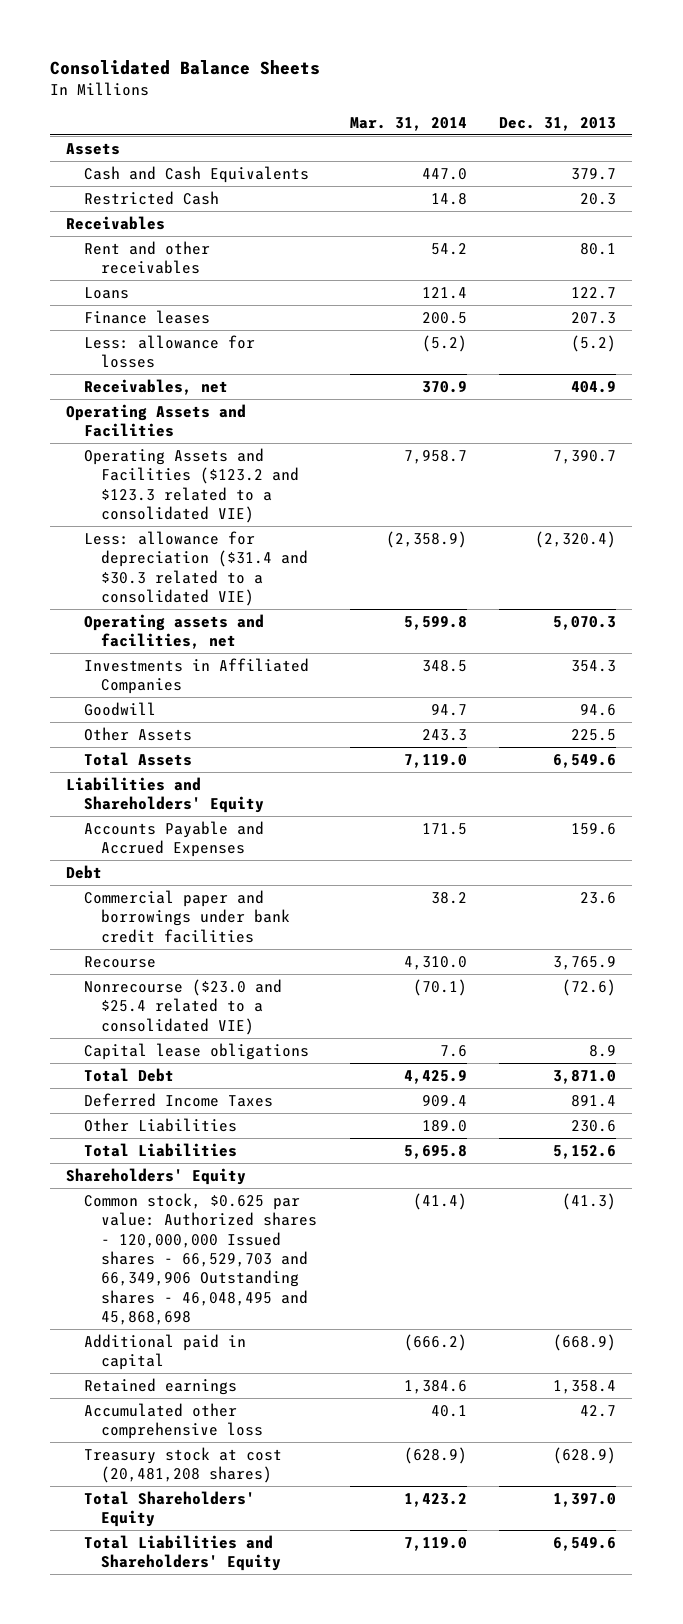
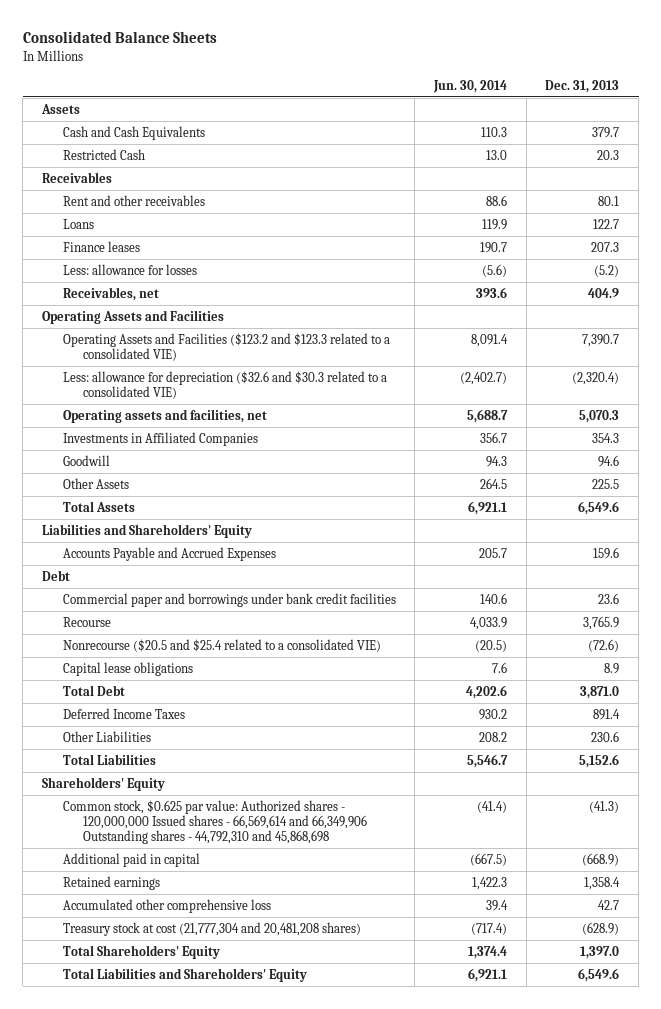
- | Mar. 31, 2014 | Dec. 31, 2013
+ | Jun. 30, 2014 | Dec. 31, 2013
- Less: allowance for depreciation ($31.4 and $30.3 related to a consolidated VIE) | (2,358.9) | (2,320.4)
+ Less: allowance for depreciation ($32.6 and $30.3 related to a consolidated VIE) | (2,402.7) | (2,320.4)
- Nonrecourse ($23.0 and $25.4 related to a consolidated VIE) | (70.1) | (72.6)
+ Nonrecourse ($20.5 and $25.4 related to a consolidated VIE) | (20.5) | (72.6)
- Common stock, $0.625 par value: Authorized shares - 120,000,000 Issued shares - 66,529,703 and 66,349,906 Outstanding shares - 46,048,495 and 45,868,698 | (41.4) | (41.3)
+ Common stock, $0.625 par value: Authorized shares - 120,000,000 Issued shares - 66,569,614 and 66,349,906 Outstanding shares - 44,792,310 and 45,868,698 | (41.4) | (41.3)
- Treasury stock at cost (20,481,208 shares) | (628.9) | (628.9)
+ Treasury stock at cost (21,777,304 and 20,481,208 shares) | (717.4) | (628.9)

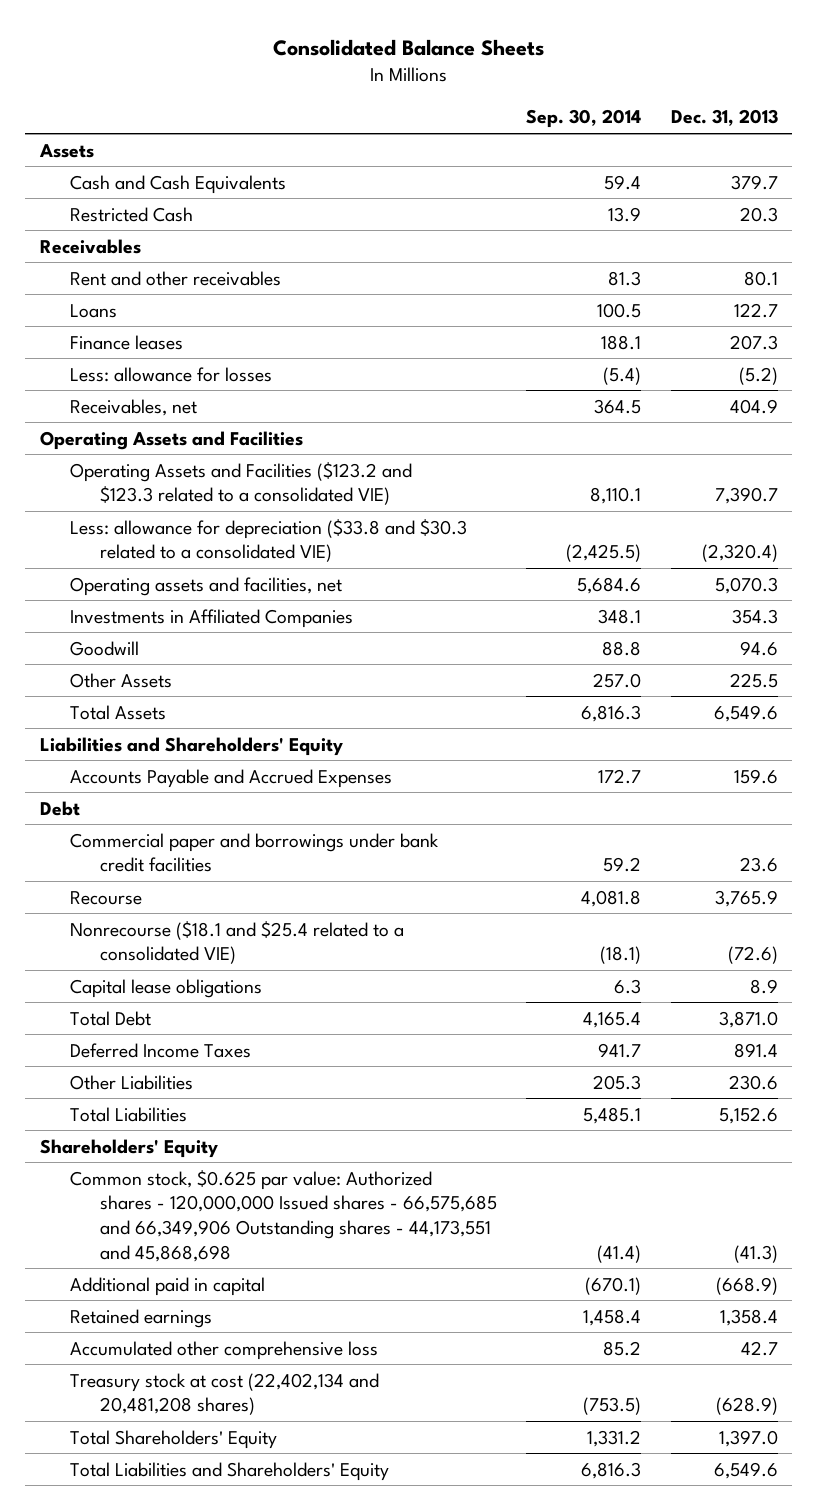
- | Jun. 30, 2014 | Dec. 31, 2013
+ | Sep. 30, 2014 | Dec. 31, 2013
- Less: allowance for depreciation ($32.6 and $30.3 related to a consolidated VIE) | (2,402.7) | (2,320.4)
+ Less: allowance for depreciation ($33.8 and $30.3 related to a consolidated VIE) | (2,425.5) | (2,320.4)
- Nonrecourse ($20.5 and $25.4 related to a consolidated VIE) | (20.5) | (72.6)
+ Nonrecourse ($18.1 and $25.4 related to a consolidated VIE) | (18.1) | (72.6)
- Common stock, $0.625 par value: Authorized shares - 120,000,000 Issued shares - 66,569,614 and 66,349,906 Outstanding shares - 44,792,310 and 45,868,698 | (41.4) | (41.3)
+ Common stock, $0.625 par value: Authorized shares - 120,000,000 Issued shares - 66,575,685 and 66,349,906 Outstanding shares - 44,173,551 and 45,868,698 | (41.4) | (41.3)
- Treasury stock at cost (21,777,304 and 20,481,208 shares) | (717.4) | (628.9)
+ Treasury stock at cost (22,402,134 and 20,481,208 shares) | (753.5) | (628.9)

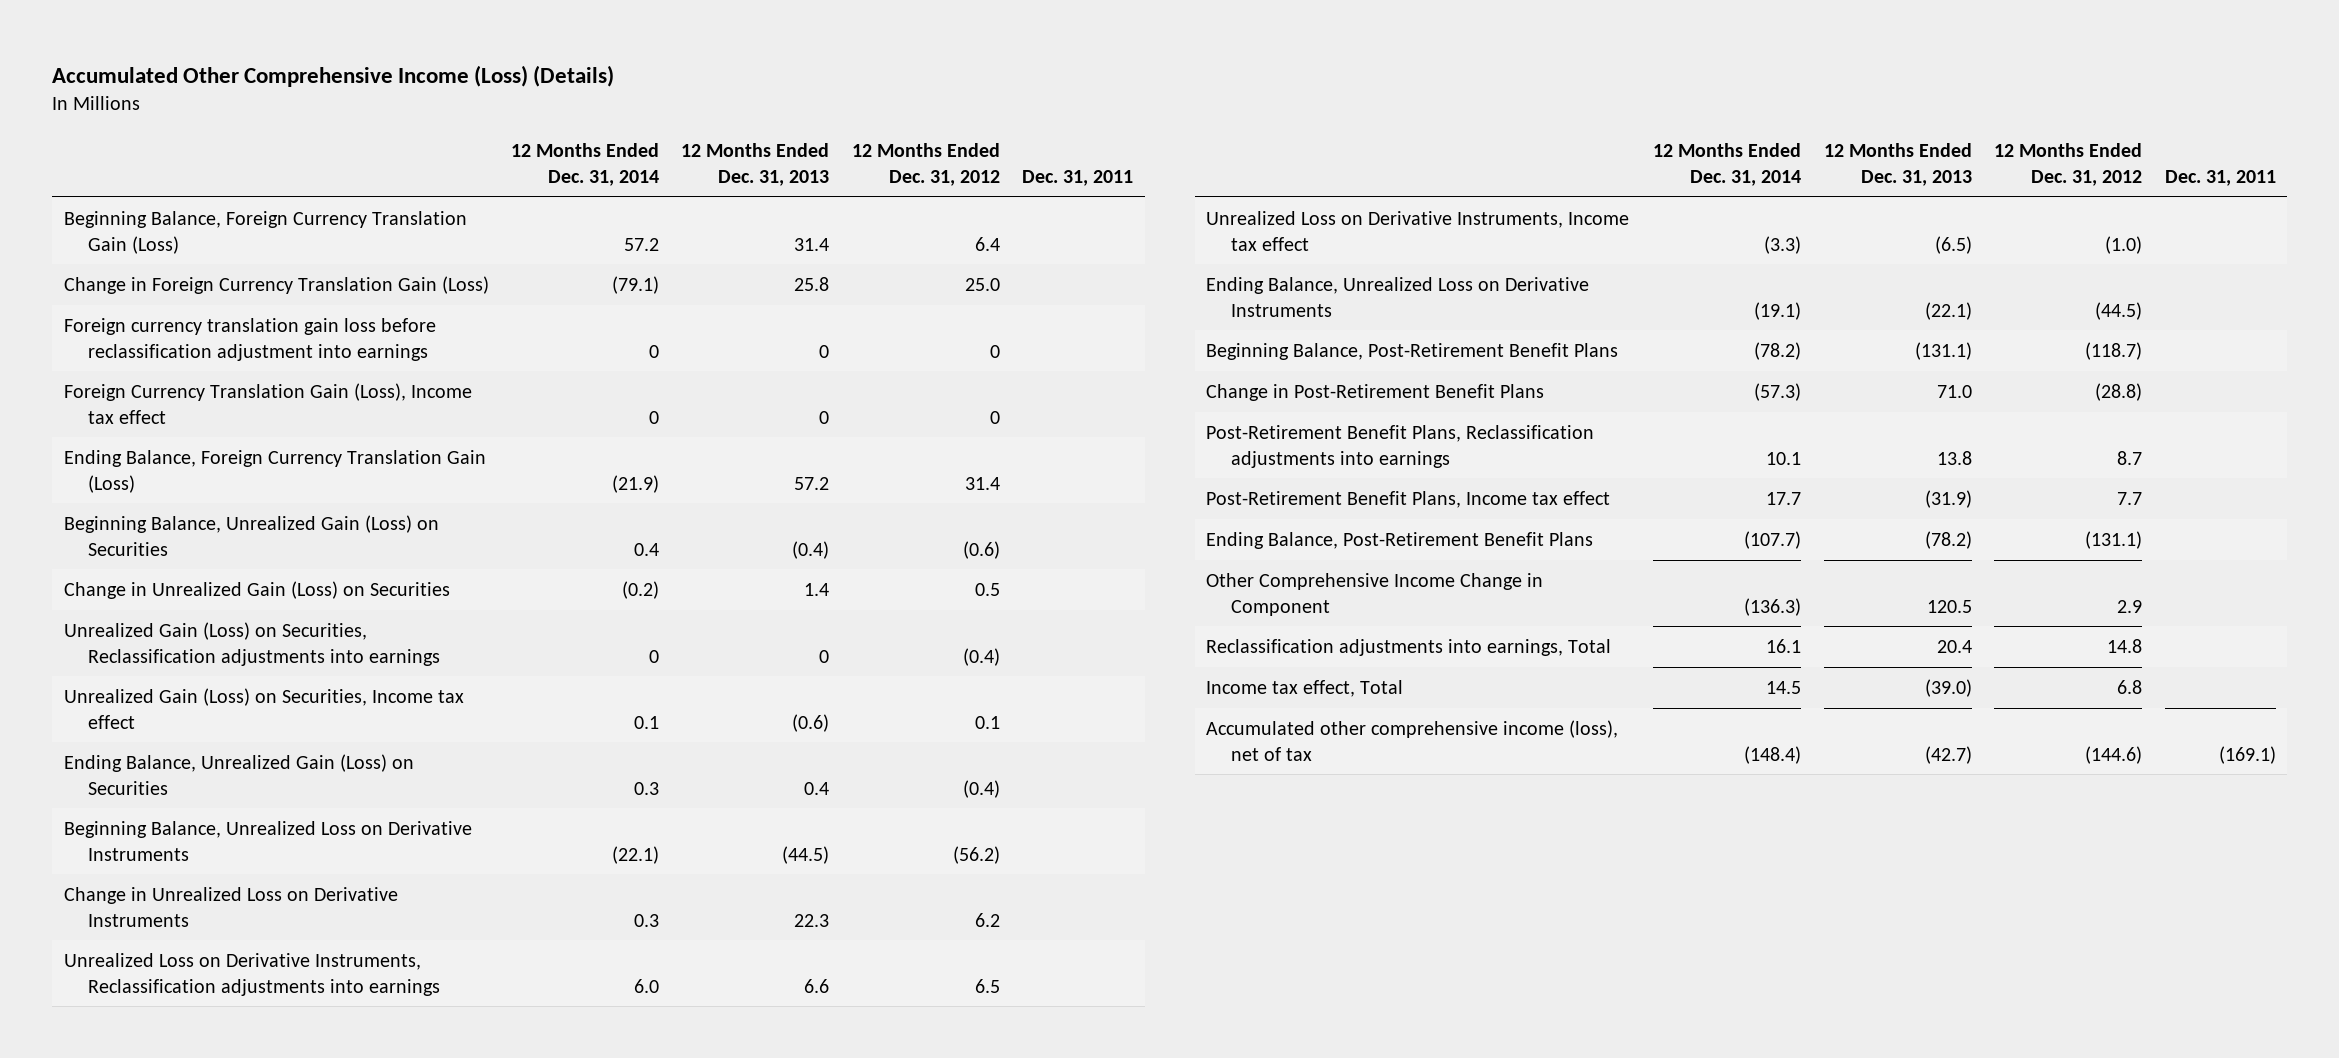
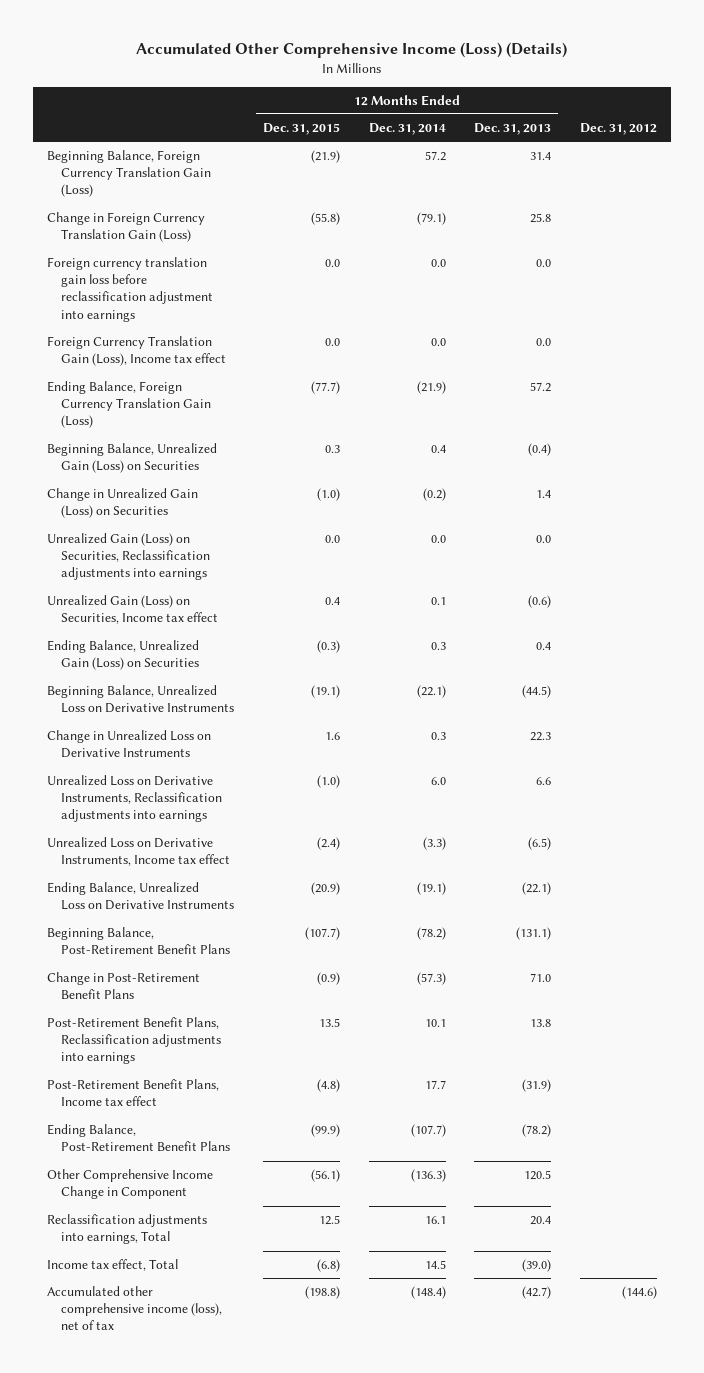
- | 12 Months Ended Dec. 31, 2014 | 12 Months Ended Dec. 31, 2013 | 12 Months Ended Dec. 31, 2012 | Dec. 31, 2011
+ | 12 Months Ended Dec. 31, 2015 | 12 Months Ended Dec. 31, 2014 | 12 Months Ended Dec. 31, 2013 | Dec. 31, 2012
- Foreign currency translation gain loss before reclassification adjustment into earnings | 0 | 0 | 0 |
- Foreign Currency Translation Gain (Loss), Income tax effect | 0 | 0 | 0 |
+ Foreign currency translation gain loss before reclassification adjustment into earnings | 0.0 | 0.0 | 0.0 |
+ Foreign Currency Translation Gain (Loss), Income tax effect | 0.0 | 0.0 | 0.0 |
- Unrealized Gain (Loss) on Securities, Reclassification adjustments into earnings | 0 | 0 | (0.4) |
+ Unrealized Gain (Loss) on Securities, Reclassification adjustments into earnings | 0.0 | 0.0 | 0.0 |

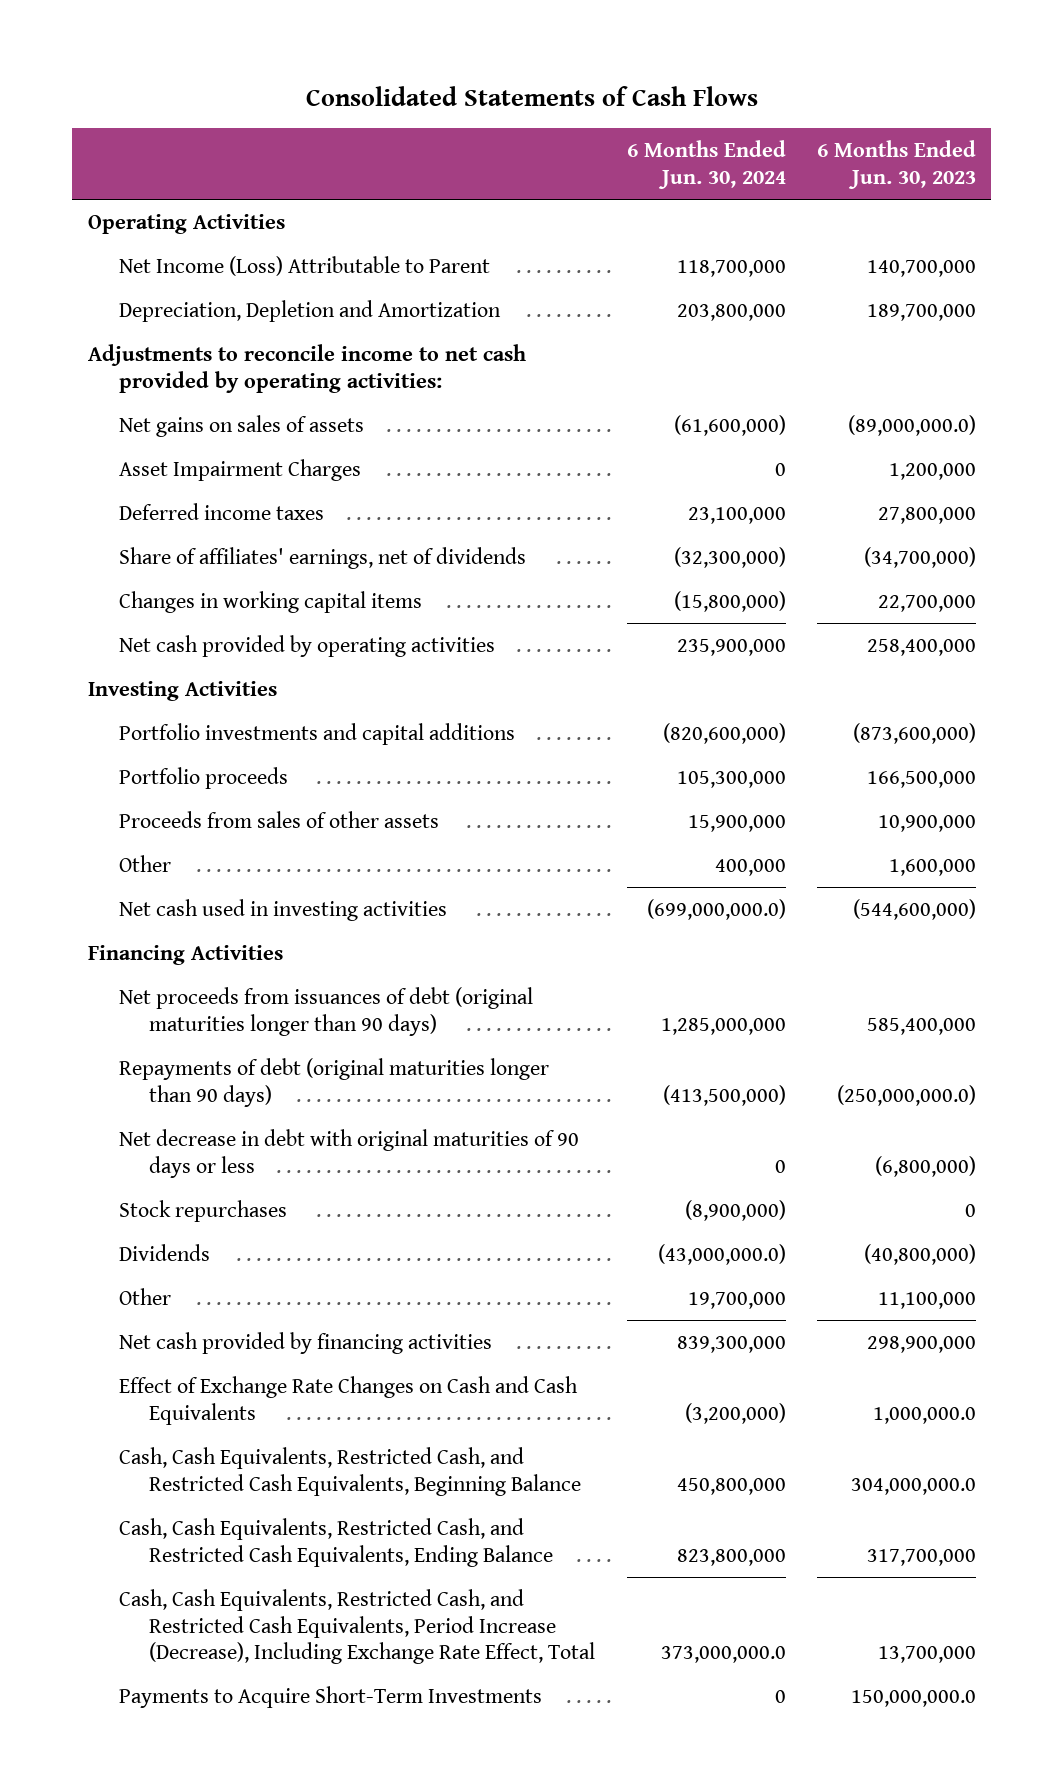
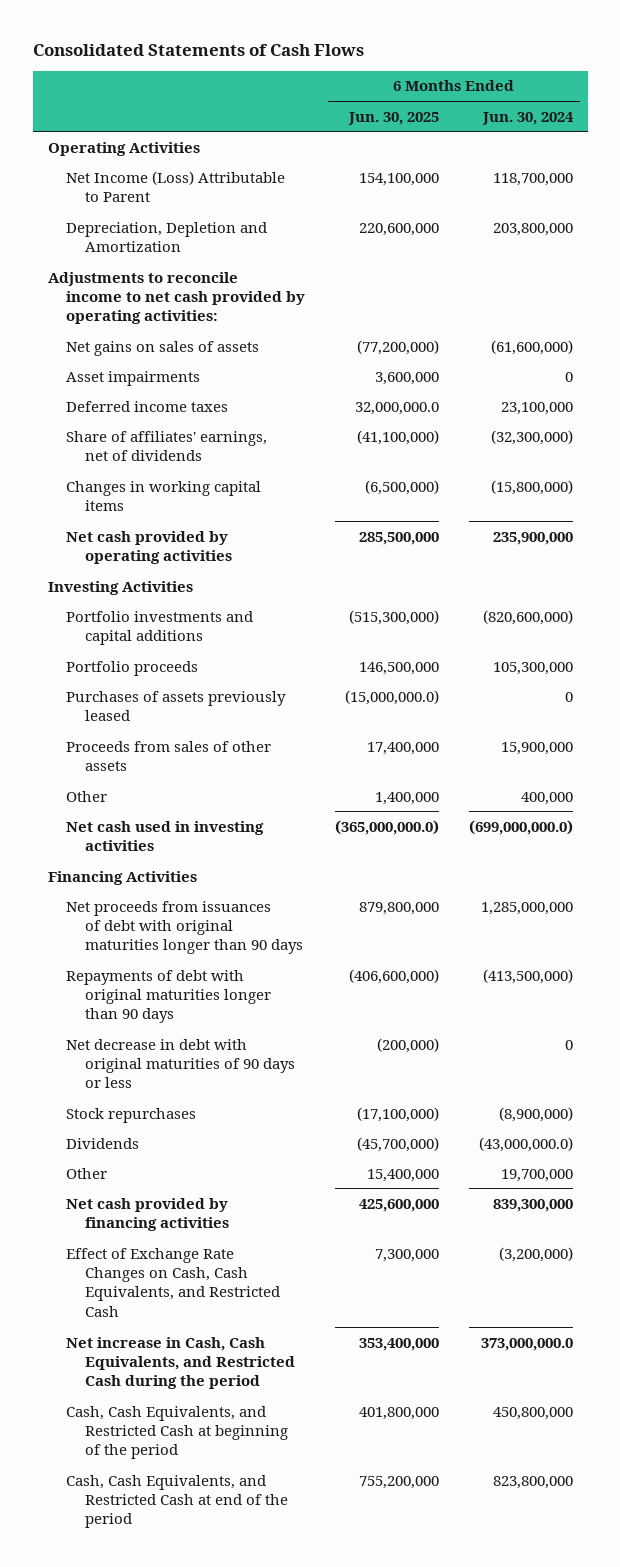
- | 6 Months Ended Jun. 30, 2024 | 6 Months Ended Jun. 30, 2023
+ | 6 Months Ended Jun. 30, 2025 | 6 Months Ended Jun. 30, 2024
- Asset Impairment Charges | 0 | 1,200,000
+ Asset impairments | 3,600,000 | 0
+ Purchases of assets previously leased | (15,000,000.0) | 0
- Net proceeds from issuances of debt (original maturities longer than 90 days) | 1,285,000,000 | 585,400,000
- Repayments of debt (original maturities longer than 90 days) | (413,500,000) | (250,000,000.0)
+ Net proceeds from issuances of debt with original maturities longer than 90 days | 879,800,000 | 1,285,000,000
+ Repayments of debt with original maturities longer than 90 days | (406,600,000) | (413,500,000)
- Effect of Exchange Rate Changes on Cash and Cash Equivalents | (3,200,000) | 1,000,000.0
- Cash, Cash Equivalents, Restricted Cash, and Restricted Cash Equivalents, Beginning Balance | 450,800,000 | 304,000,000.0
- Cash, Cash Equivalents, Restricted Cash, and Restricted Cash Equivalents, Ending Balance | 823,800,000 | 317,700,000
- Cash, Cash Equivalents, Restricted Cash, and Restricted Cash Equivalents, Period Increase (Decrease), Including Exchange Rate Effect, Total | 373,000,000.0 | 13,700,000
- Payments to Acquire Short-Term Investments | 0 | 150,000,000.0
+ Effect of Exchange Rate Changes on Cash, Cash Equivalents, and Restricted Cash | 7,300,000 | (3,200,000)
+ Net increase in Cash, Cash Equivalents, and Restricted Cash during the period | 353,400,000 | 373,000,000.0
+ Cash, Cash Equivalents, and Restricted Cash at beginning of the period | 401,800,000 | 450,800,000
+ Cash, Cash Equivalents, and Restricted Cash at end of the period | 755,200,000 | 823,800,000

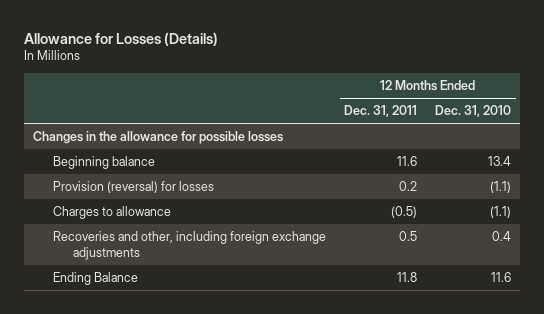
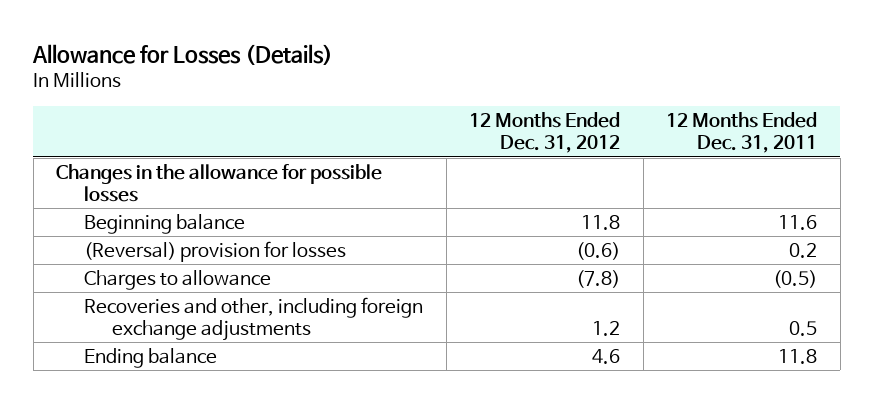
- | 12 Months Ended Dec. 31, 2011 | 12 Months Ended Dec. 31, 2010
+ | 12 Months Ended Dec. 31, 2012 | 12 Months Ended Dec. 31, 2011
- Provision (reversal) for losses | 0.2 | (1.1)
+ (Reversal) provision for losses | (0.6) | 0.2
- Ending Balance | 11.8 | 11.6
+ Ending balance | 4.6 | 11.8

